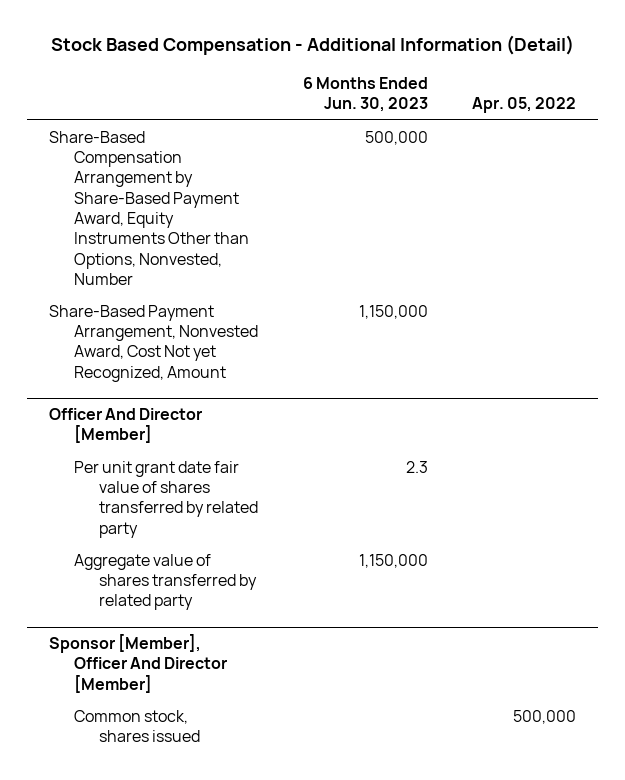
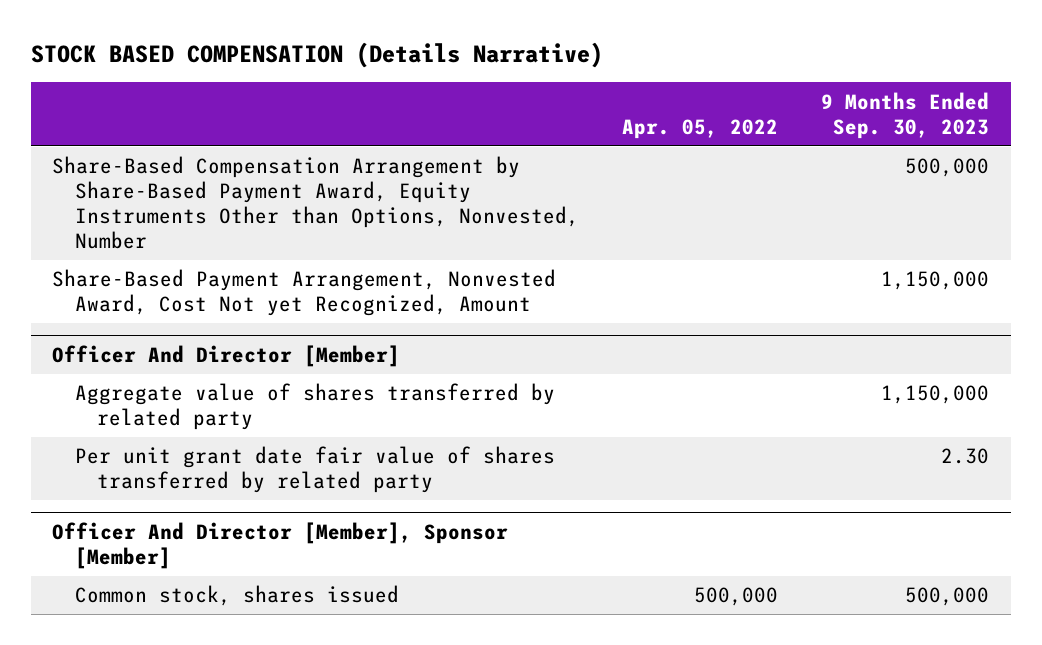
- Stock Based Compensation - Additional Information (Detail)
+ STOCK BASED COMPENSATION (Details Narrative)
- | 6 Months Ended Jun. 30, 2023 | Apr. 05, 2022
+ | Apr. 05, 2022 | 9 Months Ended Sep. 30, 2023
- Sponsor [Member], Officer And Director [Member]
@ Officer And Director [Member]
moved down: Per unit grant date fair value of shares transferred by related party | | 2.30
+ Officer And Director [Member], Sponsor [Member]

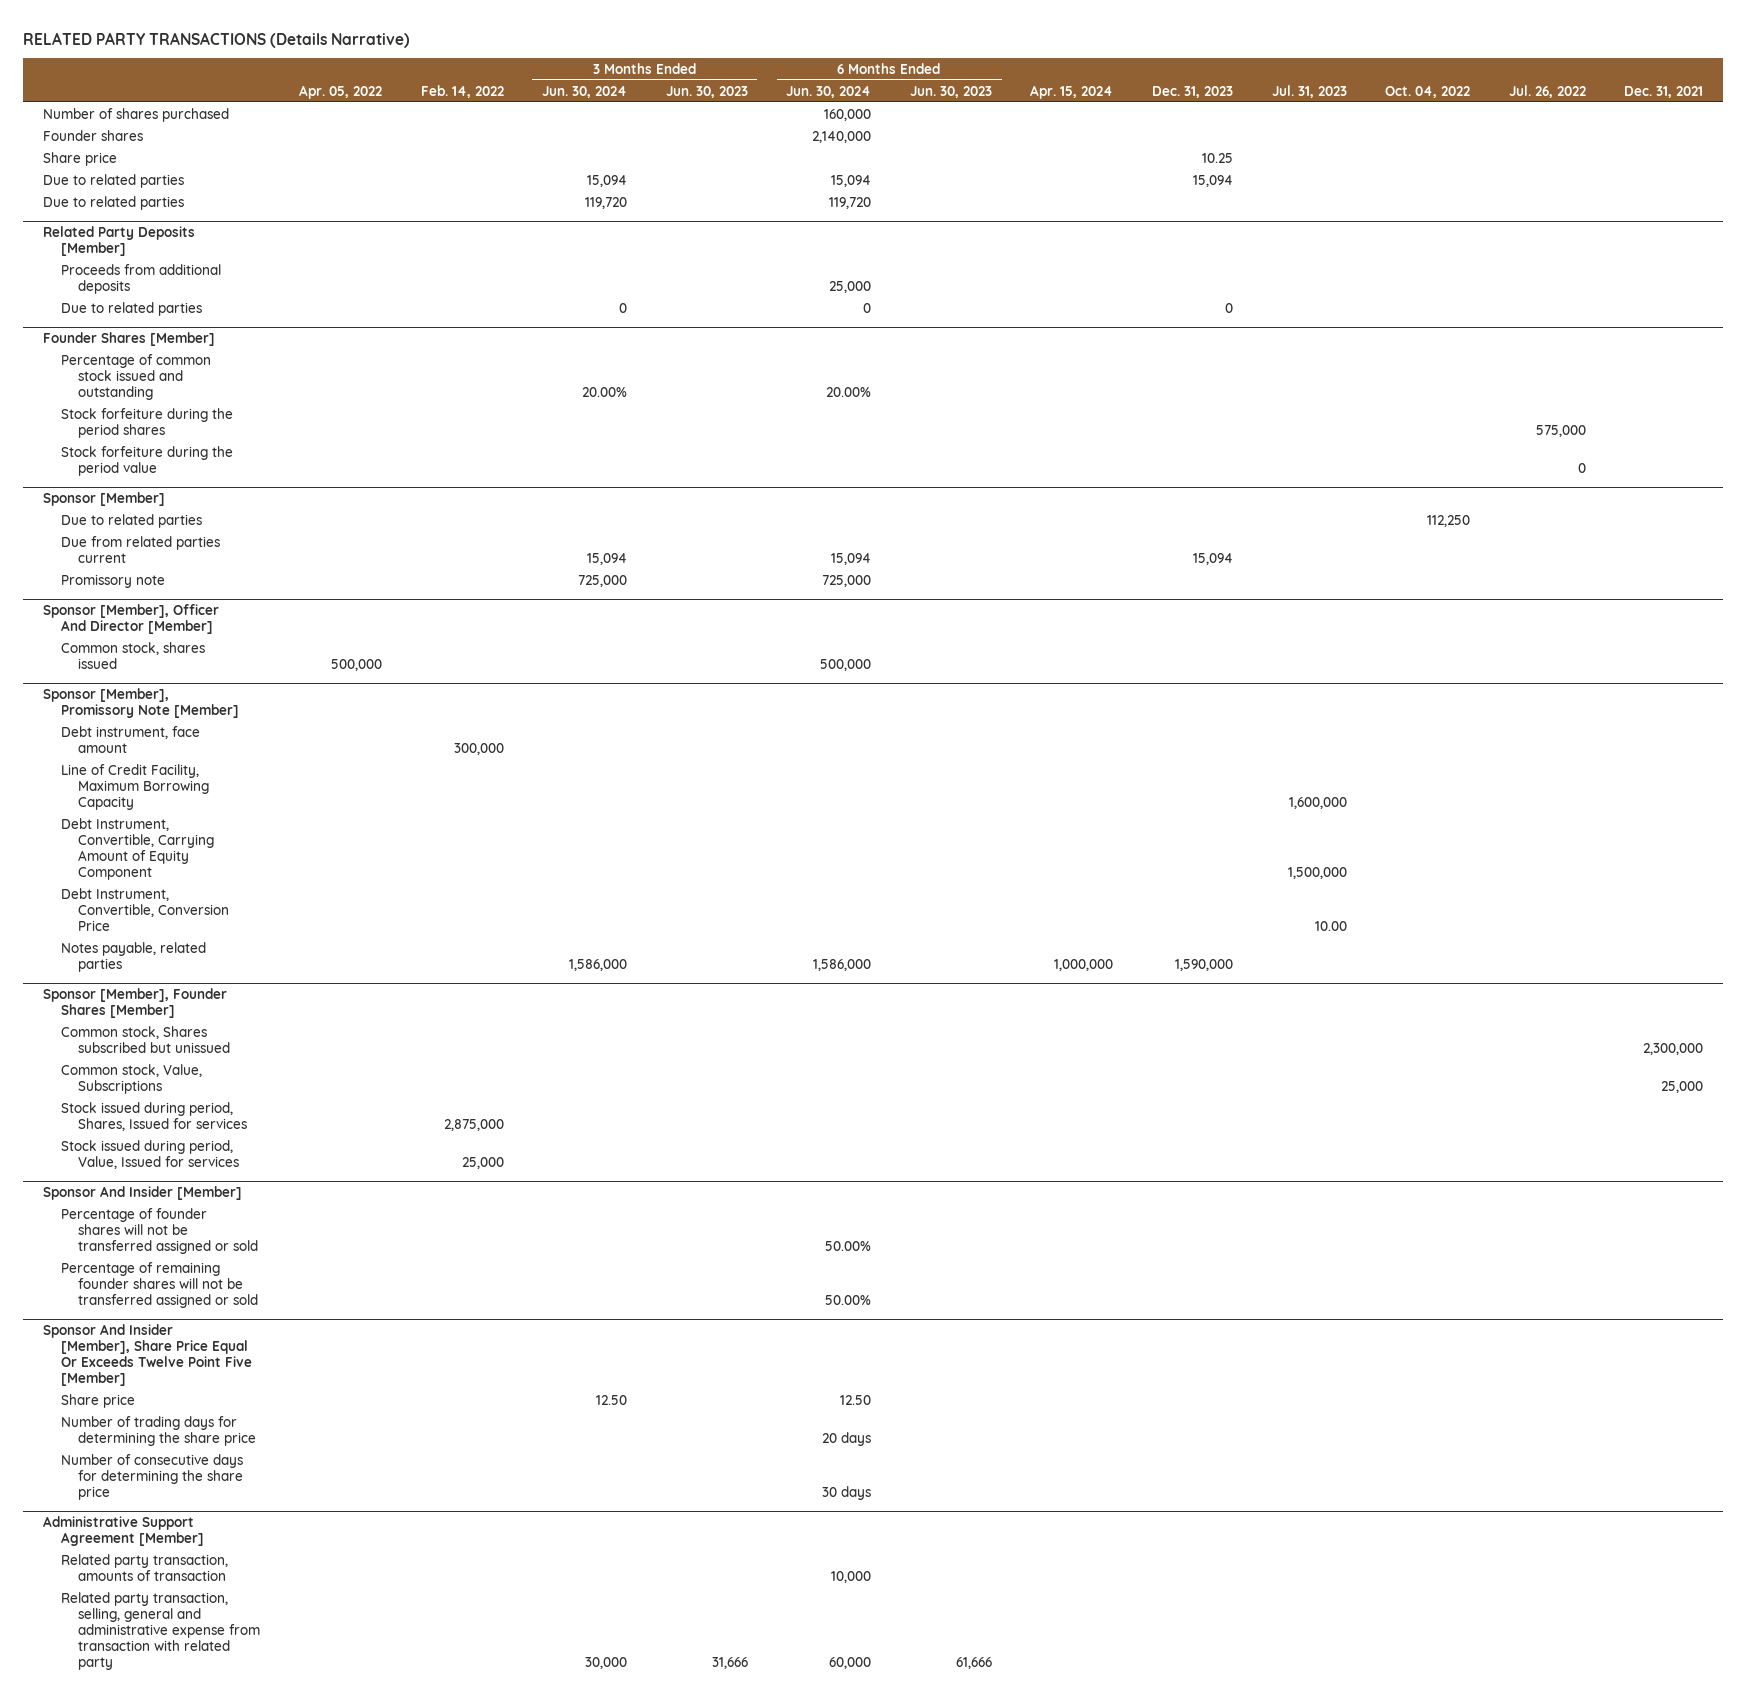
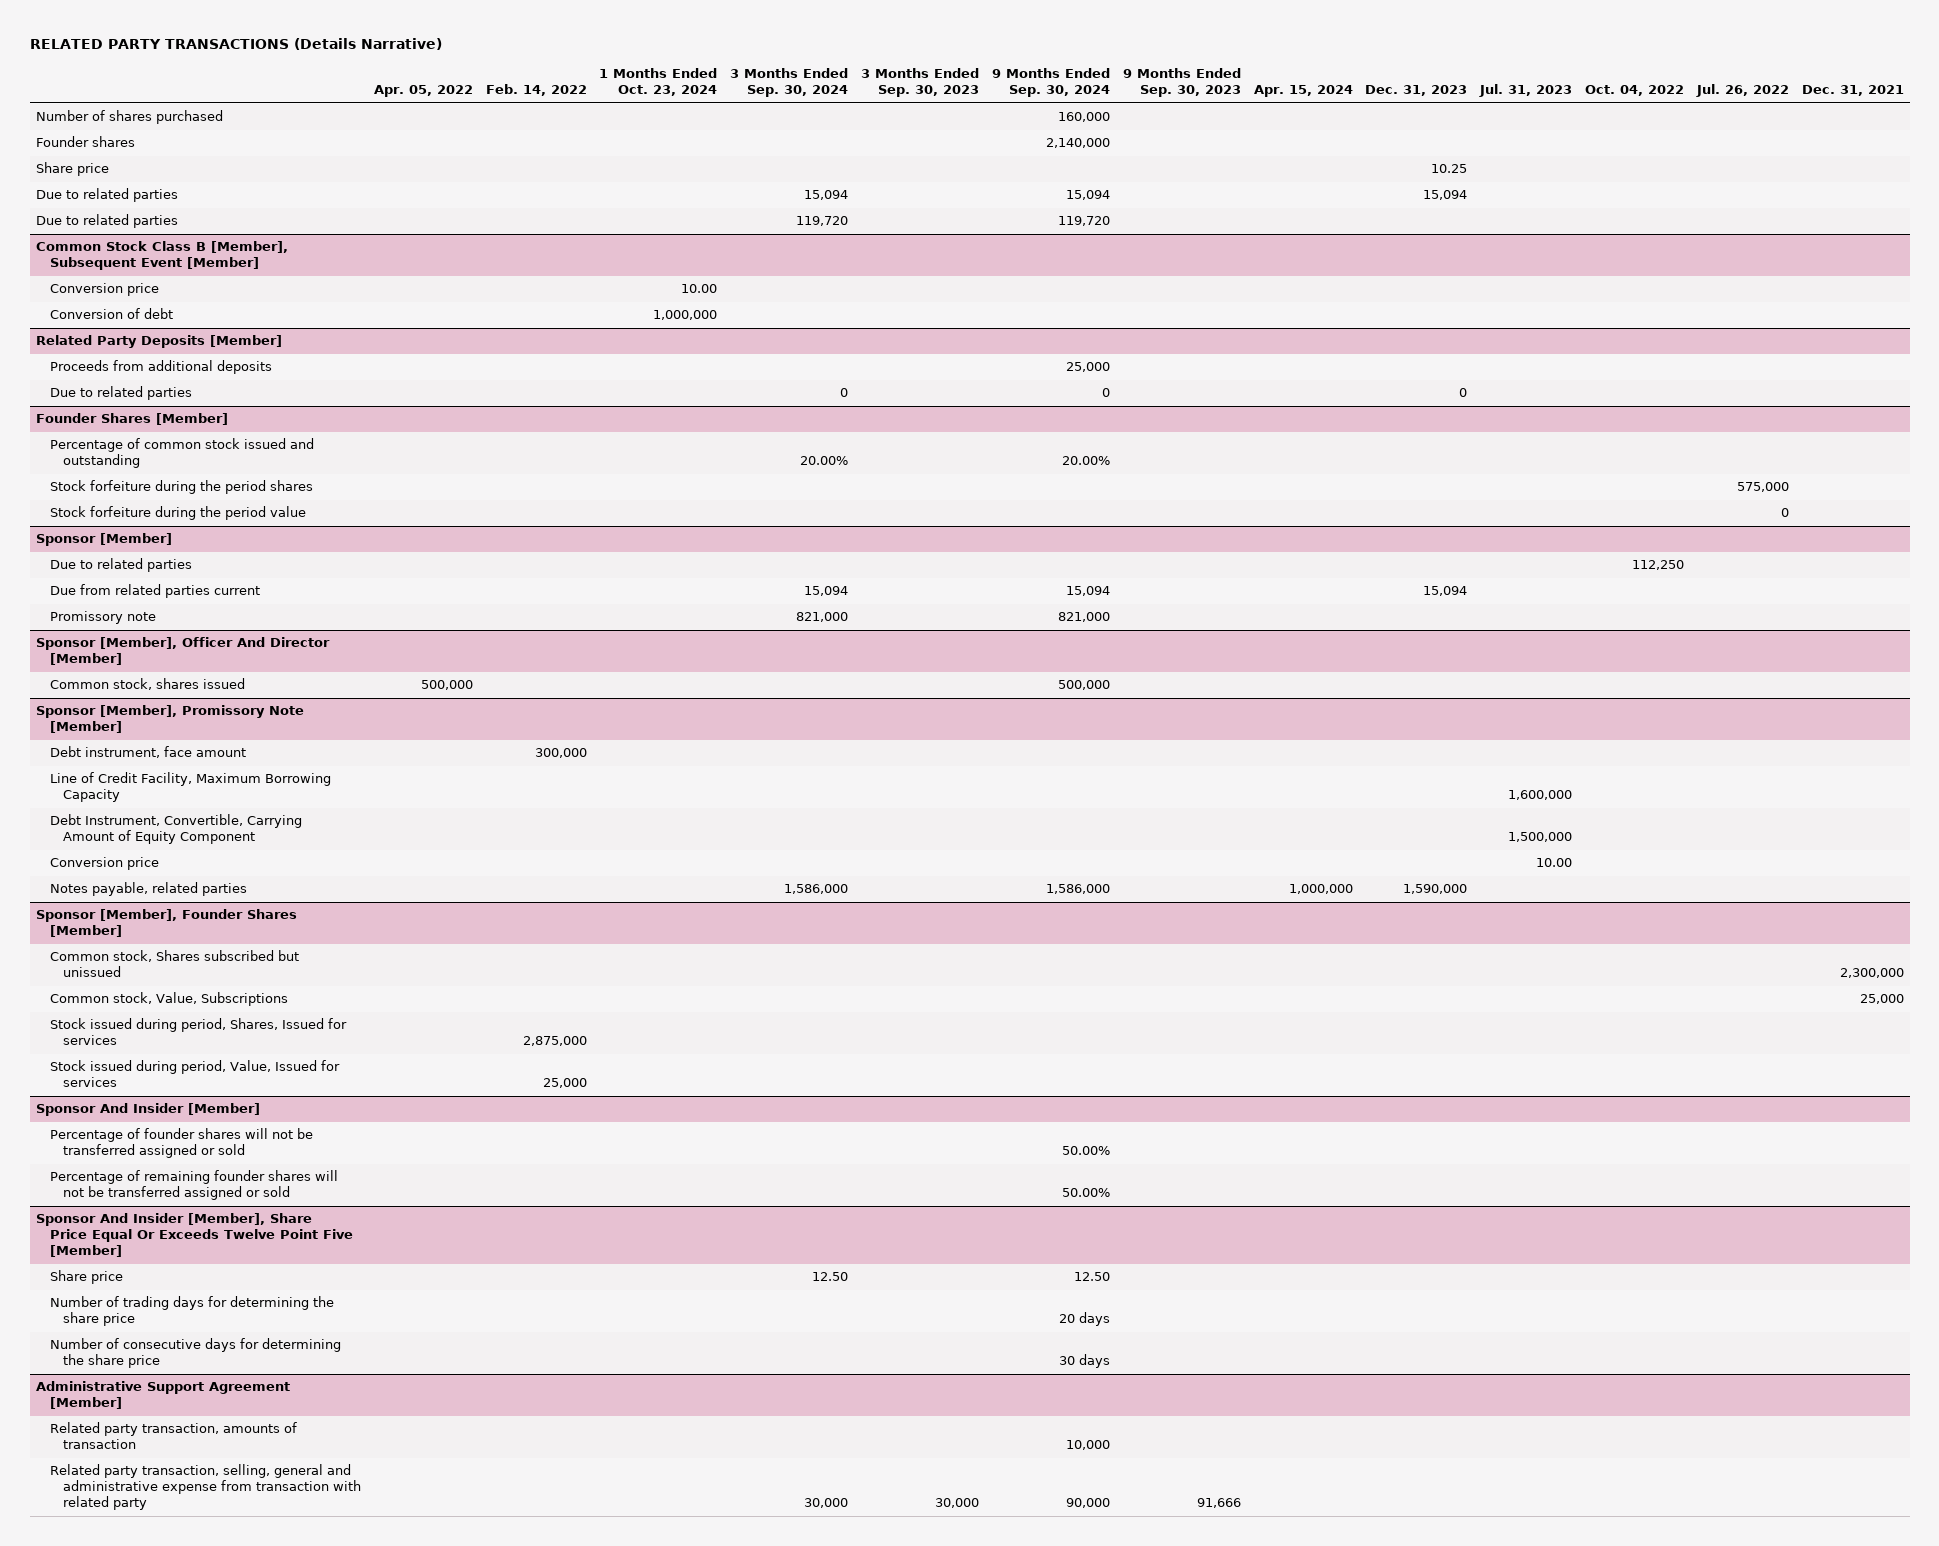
- | Apr. 05, 2022 | Feb. 14, 2022 | 3 Months Ended Jun. 30, 2024 | 3 Months Ended Jun. 30, 2023 | 6 Months Ended Jun. 30, 2024 | 6 Months Ended Jun. 30, 2023 | Apr. 15, 2024 | Dec. 31, 2023 | Jul. 31, 2023 | Oct. 04, 2022 | Jul. 26, 2022 | Dec. 31, 2021
+ | Apr. 05, 2022 | Feb. 14, 2022 | 1 Months Ended Oct. 23, 2024 | 3 Months Ended Sep. 30, 2024 | 3 Months Ended Sep. 30, 2023 | 9 Months Ended Sep. 30, 2024 | 9 Months Ended Sep. 30, 2023 | Apr. 15, 2024 | Dec. 31, 2023 | Jul. 31, 2023 | Oct. 04, 2022 | Jul. 26, 2022 | Dec. 31, 2021
+ Common Stock Class B [Member], Subsequent Event [Member]
+ Conversion price | | | 10.00 | | | | | | | | | |
+ Conversion of debt | | | 1,000,000 | | | | | | | | | |
@ Sponsor [Member], Promissory Note [Member]
- Debt Instrument, Convertible, Conversion Price | | | | | | | | | 10.00 | | |
+ Conversion price | | | | | | | | | | 10.00 | | |

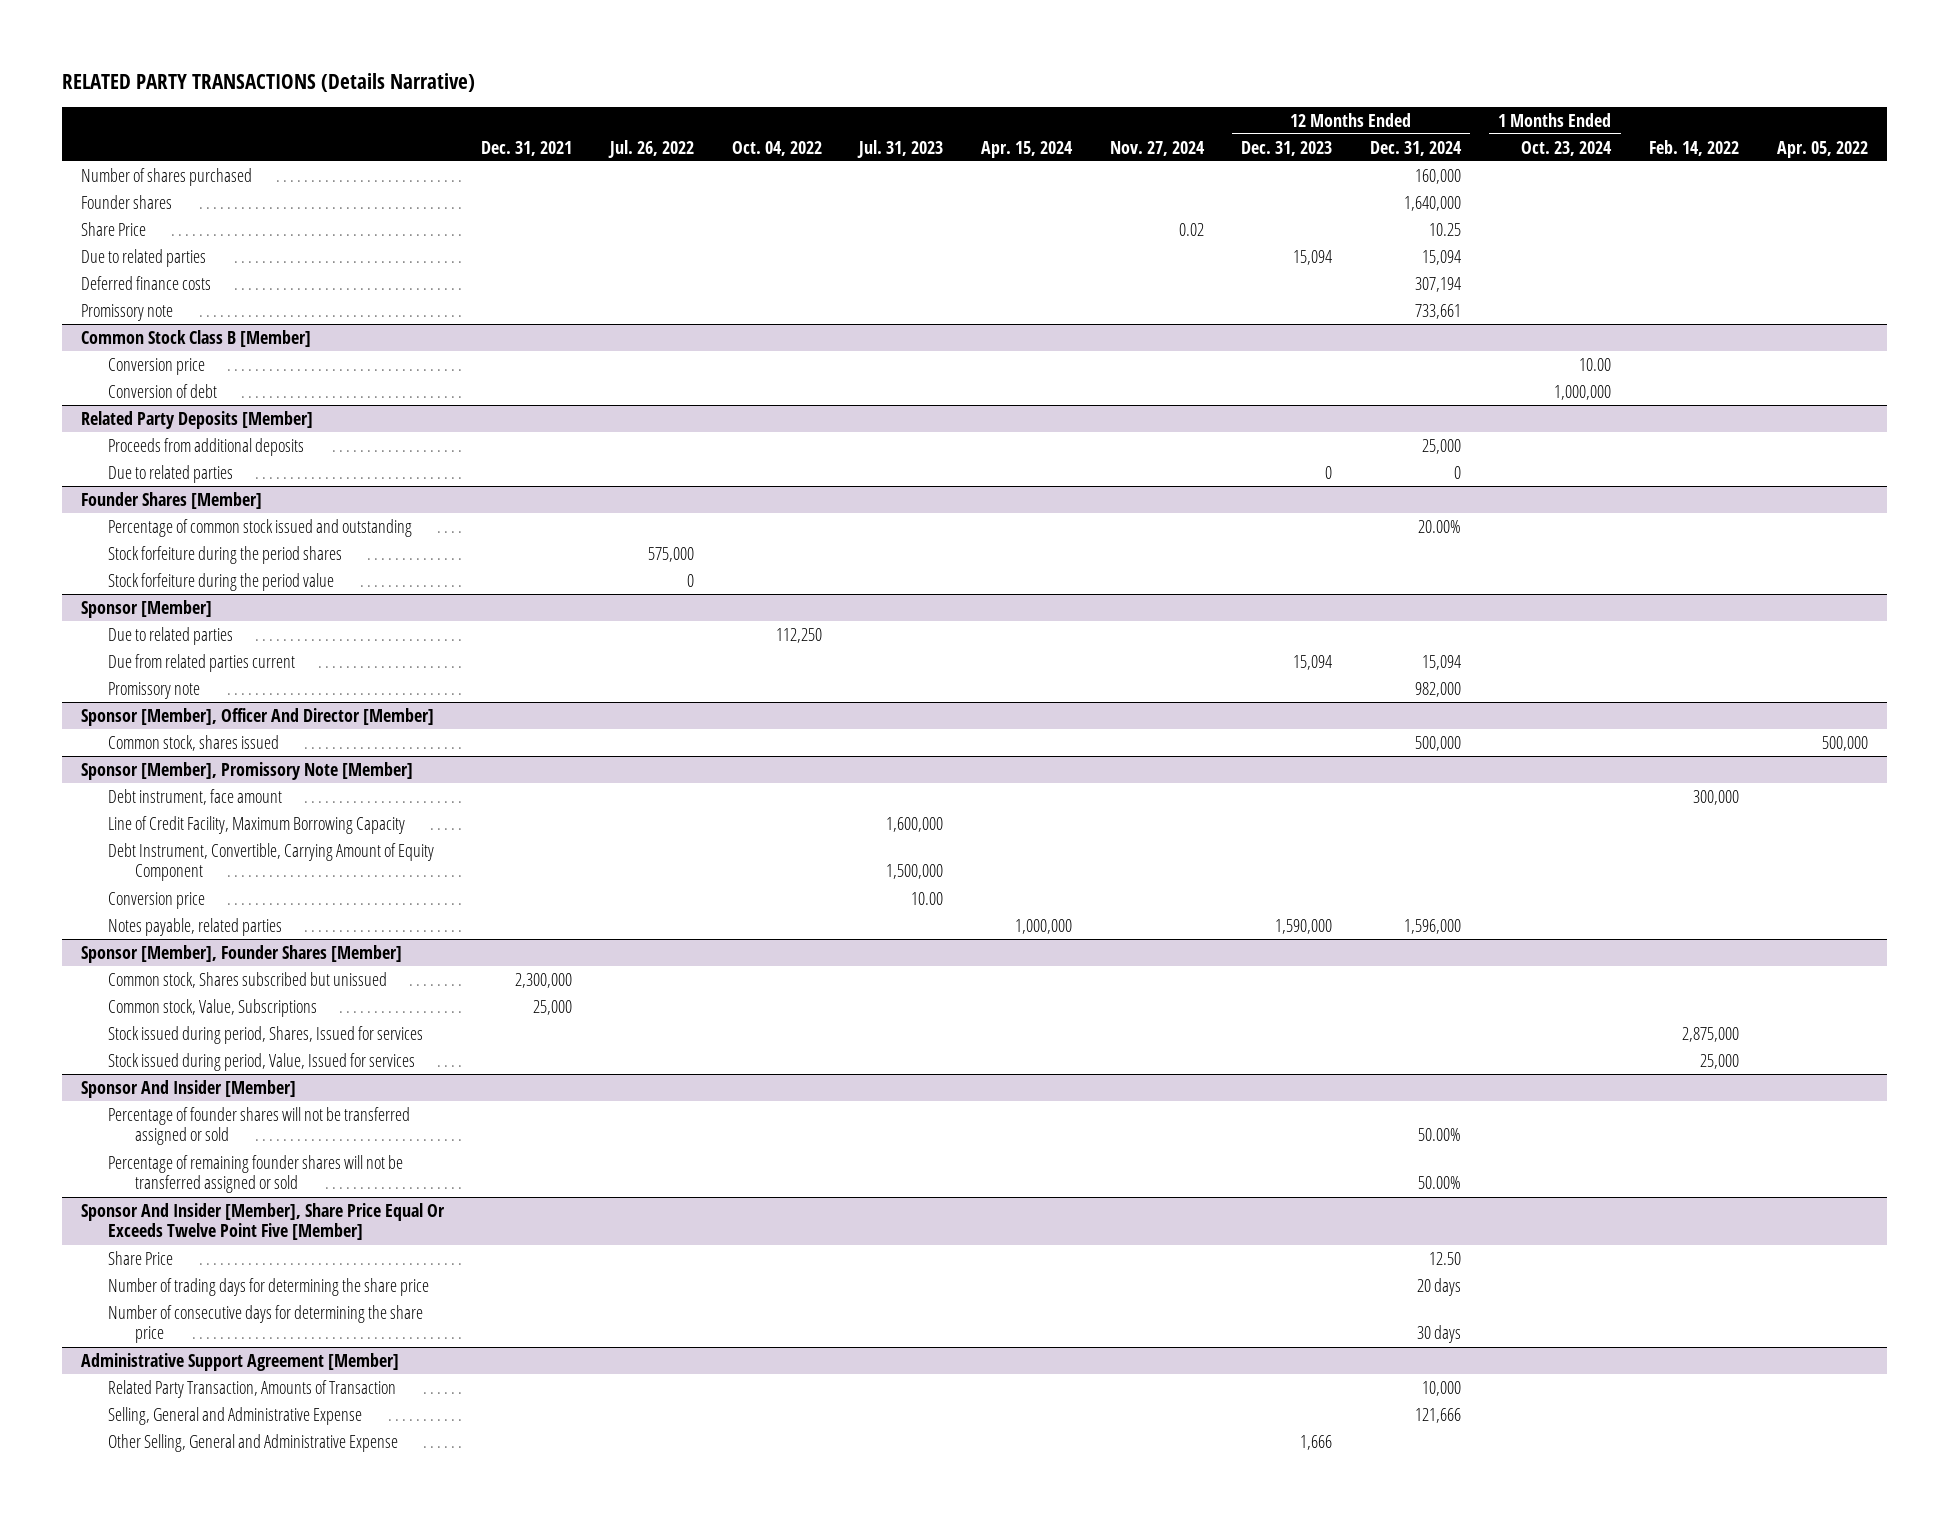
- | Apr. 05, 2022 | Feb. 14, 2022 | 1 Months Ended Oct. 23, 2024 | 3 Months Ended Sep. 30, 2024 | 3 Months Ended Sep. 30, 2023 | 9 Months Ended Sep. 30, 2024 | 9 Months Ended Sep. 30, 2023 | Apr. 15, 2024 | Dec. 31, 2023 | Jul. 31, 2023 | Oct. 04, 2022 | Jul. 26, 2022 | Dec. 31, 2021
+ | Dec. 31, 2021 | Jul. 26, 2022 | Oct. 04, 2022 | Jul. 31, 2023 | Apr. 15, 2024 | Nov. 27, 2024 | 12 Months Ended Dec. 31, 2023 | 12 Months Ended Dec. 31, 2024 | 1 Months Ended Oct. 23, 2024 | Feb. 14, 2022 | Apr. 05, 2022
- Share price | | | | | | | | | 10.25 | | | |
- Due to related parties | | | | 15,094 | | 15,094 | | | 15,094 | | | |
+ Share Price | | | | | | 0.02 | | 10.25 | | |
- Common Stock Class B [Member], Subsequent Event [Member]
+ Deferred finance costs | | | | | | | | 307,194 | | |
+ Promissory note | | | | | | | | 733,661 | | |
+ Common Stock Class B [Member]
@ Sponsor And Insider [Member], Share Price Equal Or Exceeds Twelve Point Five [Member]
- Share price | | | | 12.50 | | 12.50 | | | | | | |
+ Share Price | | | | | | | | 12.50 | | |
@ Administrative Support Agreement [Member]
- Related party transaction, amounts of transaction | | | | | | 10,000 | | | | | | |
- Related party transaction, selling, general and administrative expense from transaction with related party | | | | 30,000 | 30,000 | 90,000 | 91,666 | | | | | |
+ Related Party Transaction, Amounts of Transaction | | | | | | | | 10,000 | | |
+ Selling, General and Administrative Expense | | | | | | | | 121,666 | | |
+ Other Selling, General and Administrative Expense | | | | | | | 1,666 | | | |

